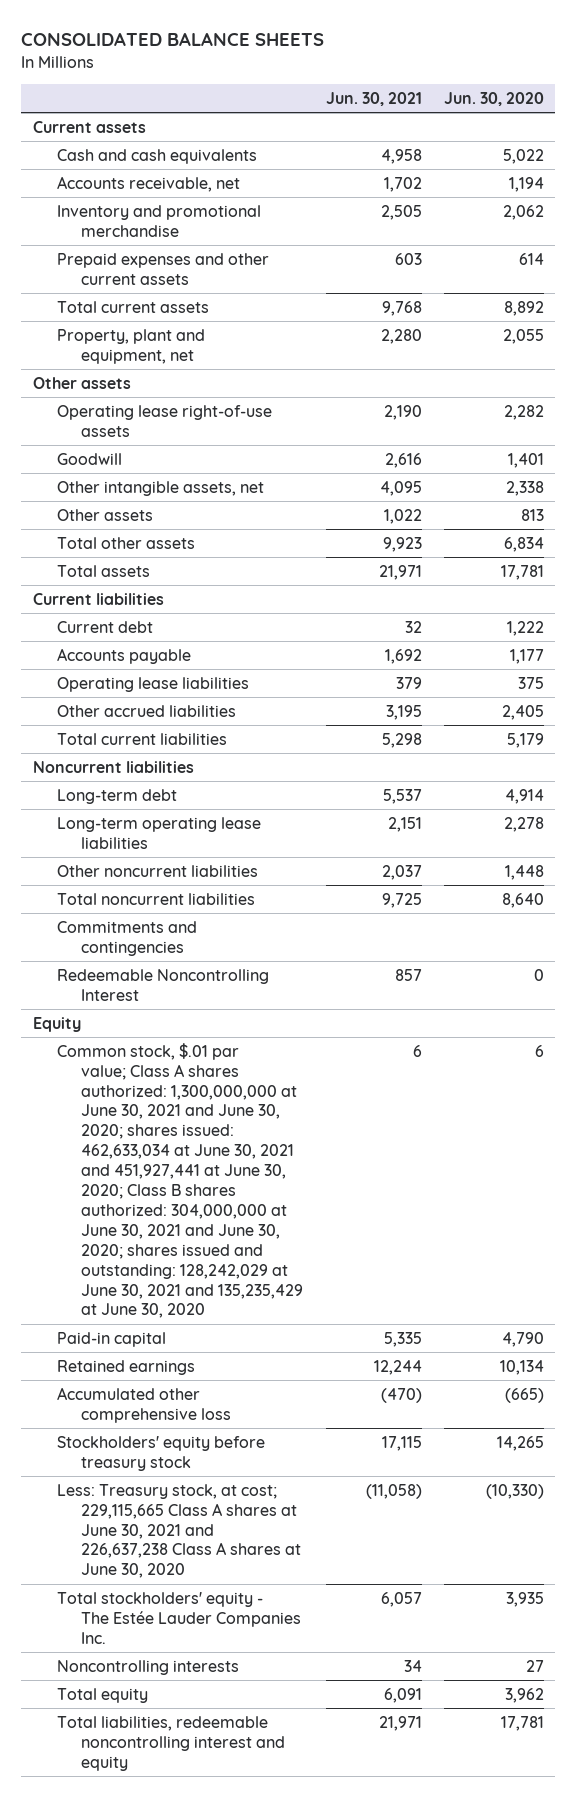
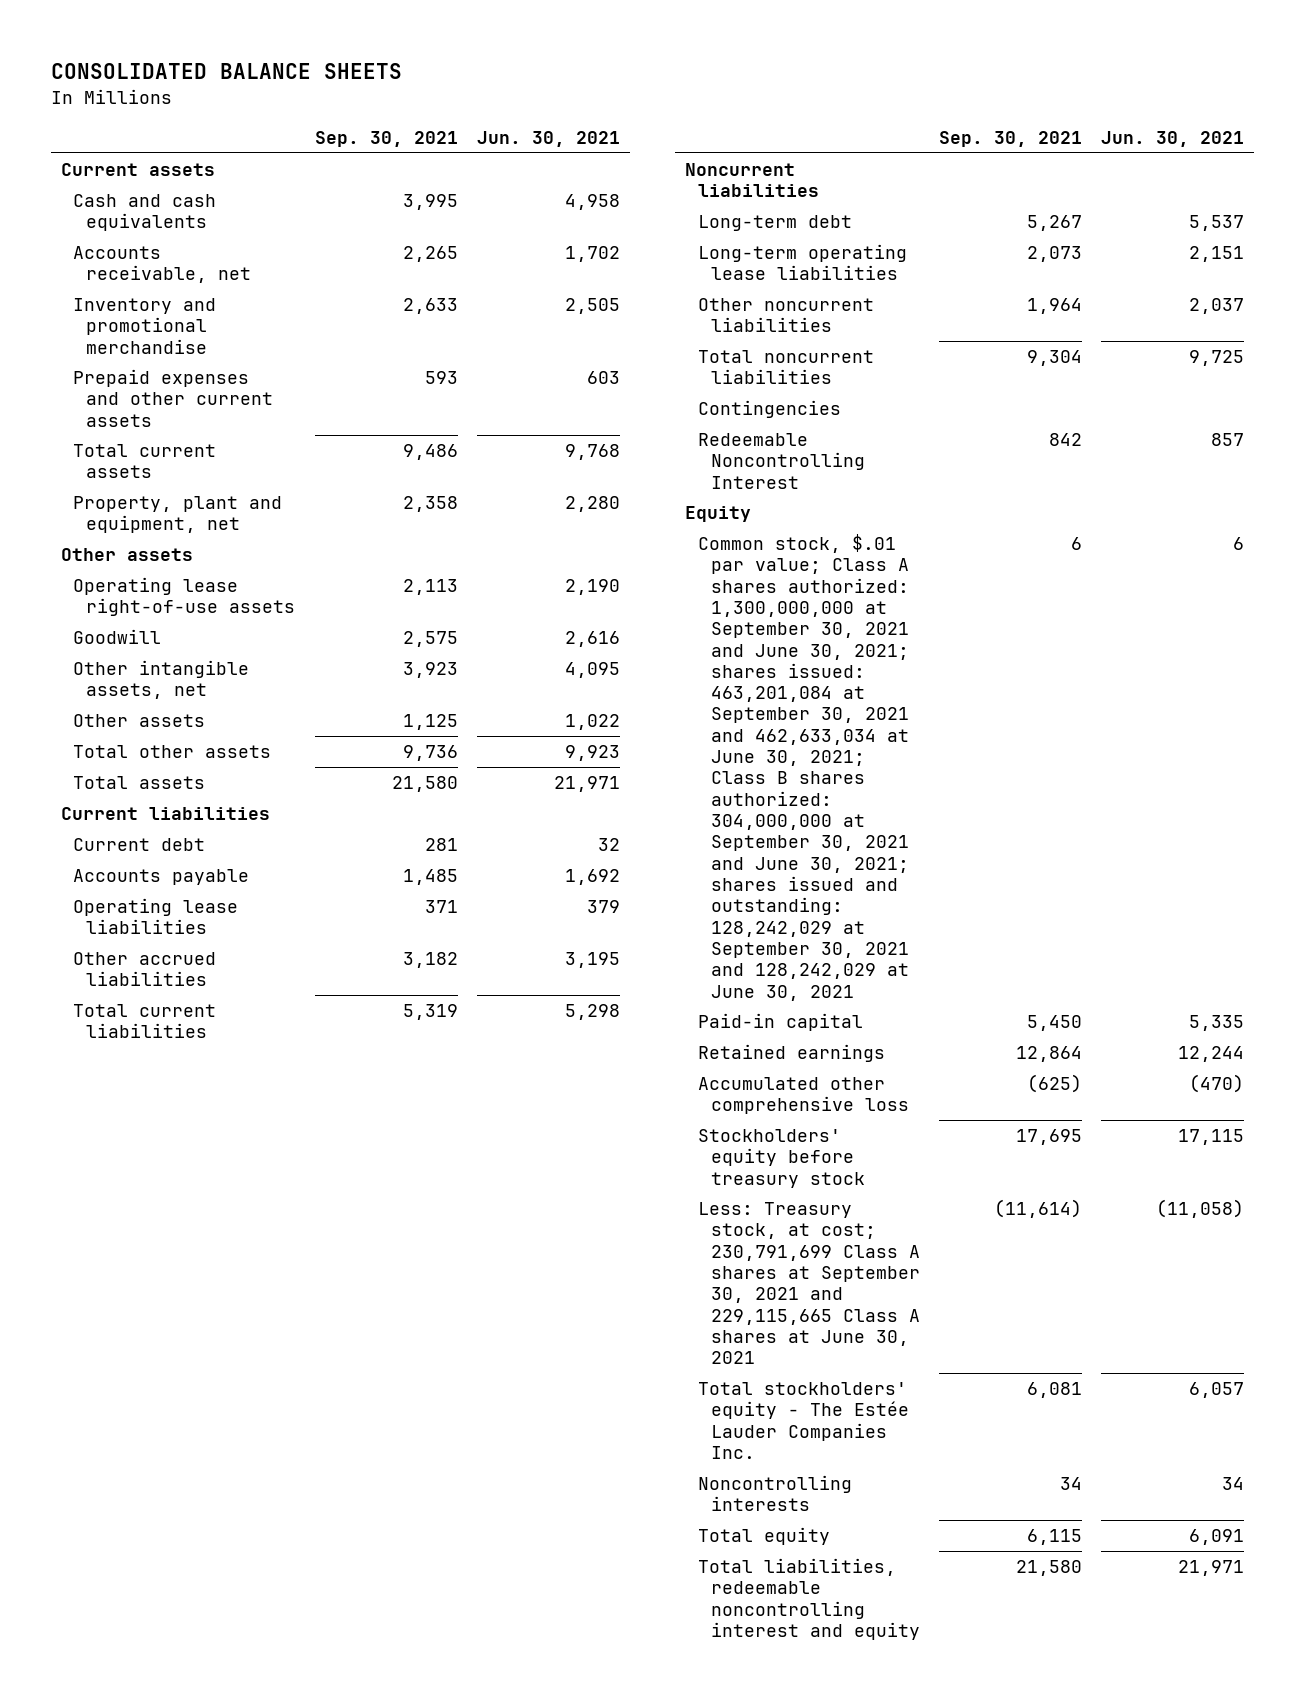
- | Jun. 30, 2021 | Jun. 30, 2020
+ | Sep. 30, 2021 | Jun. 30, 2021
- Commitments and contingencies
+ Contingencies
- Common stock, $.01 par value; Class A shares authorized: 1,300,000,000 at June 30, 2021 and June 30, 2020; shares issued: 462,633,034 at June 30, 2021 and 451,927,441 at June 30, 2020; Class B shares authorized: 304,000,000 at June 30, 2021 and June 30, 2020; shares issued and outstanding: 128,242,029 at June 30, 2021 and 135,235,429 at June 30, 2020 | 6 | 6
+ Common stock, $.01 par value; Class A shares authorized: 1,300,000,000 at September 30, 2021 and June 30, 2021; shares issued: 463,201,084 at September 30, 2021 and 462,633,034 at June 30, 2021; Class B shares authorized: 304,000,000 at September 30, 2021 and June 30, 2021; shares issued and outstanding: 128,242,029 at September 30, 2021 and 128,242,029 at June 30, 2021 | 6 | 6
- Less: Treasury stock, at cost; 229,115,665 Class A shares at June 30, 2021 and 226,637,238 Class A shares at June 30, 2020 | (11,058) | (10,330)
+ Less: Treasury stock, at cost; 230,791,699 Class A shares at September 30, 2021 and 229,115,665 Class A shares at June 30, 2021 | (11,614) | (11,058)

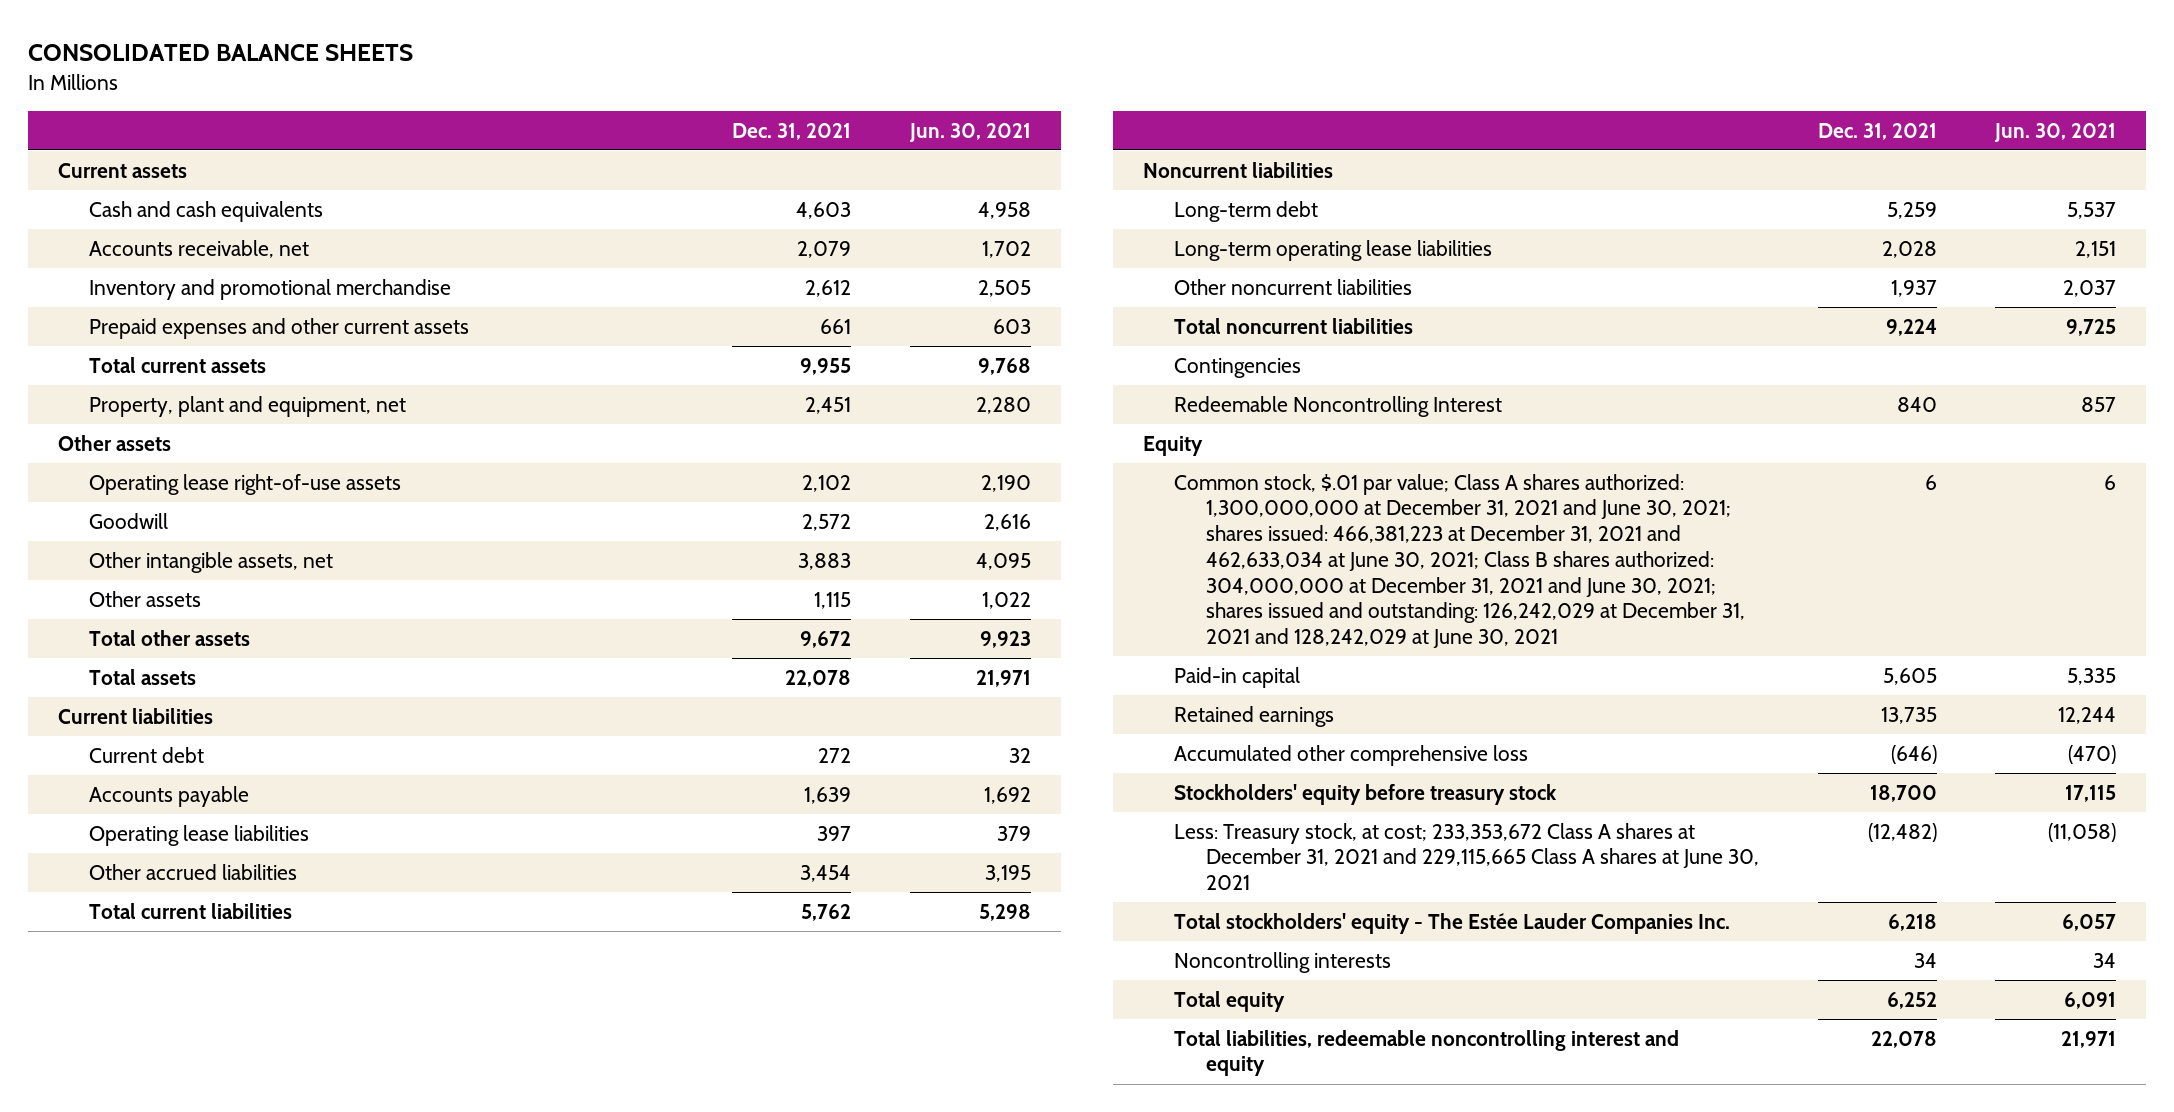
- | Sep. 30, 2021 | Jun. 30, 2021
+ | Dec. 31, 2021 | Jun. 30, 2021
- Common stock, $.01 par value; Class A shares authorized: 1,300,000,000 at September 30, 2021 and June 30, 2021; shares issued: 463,201,084 at September 30, 2021 and 462,633,034 at June 30, 2021; Class B shares authorized: 304,000,000 at September 30, 2021 and June 30, 2021; shares issued and outstanding: 128,242,029 at September 30, 2021 and 128,242,029 at June 30, 2021 | 6 | 6
+ Common stock, $.01 par value; Class A shares authorized: 1,300,000,000 at December 31, 2021 and June 30, 2021; shares issued: 466,381,223 at December 31, 2021 and 462,633,034 at June 30, 2021; Class B shares authorized: 304,000,000 at December 31, 2021 and June 30, 2021; shares issued and outstanding: 126,242,029 at December 31, 2021 and 128,242,029 at June 30, 2021 | 6 | 6
- Less: Treasury stock, at cost; 230,791,699 Class A shares at September 30, 2021 and 229,115,665 Class A shares at June 30, 2021 | (11,614) | (11,058)
+ Less: Treasury stock, at cost; 233,353,672 Class A shares at December 31, 2021 and 229,115,665 Class A shares at June 30, 2021 | (12,482) | (11,058)

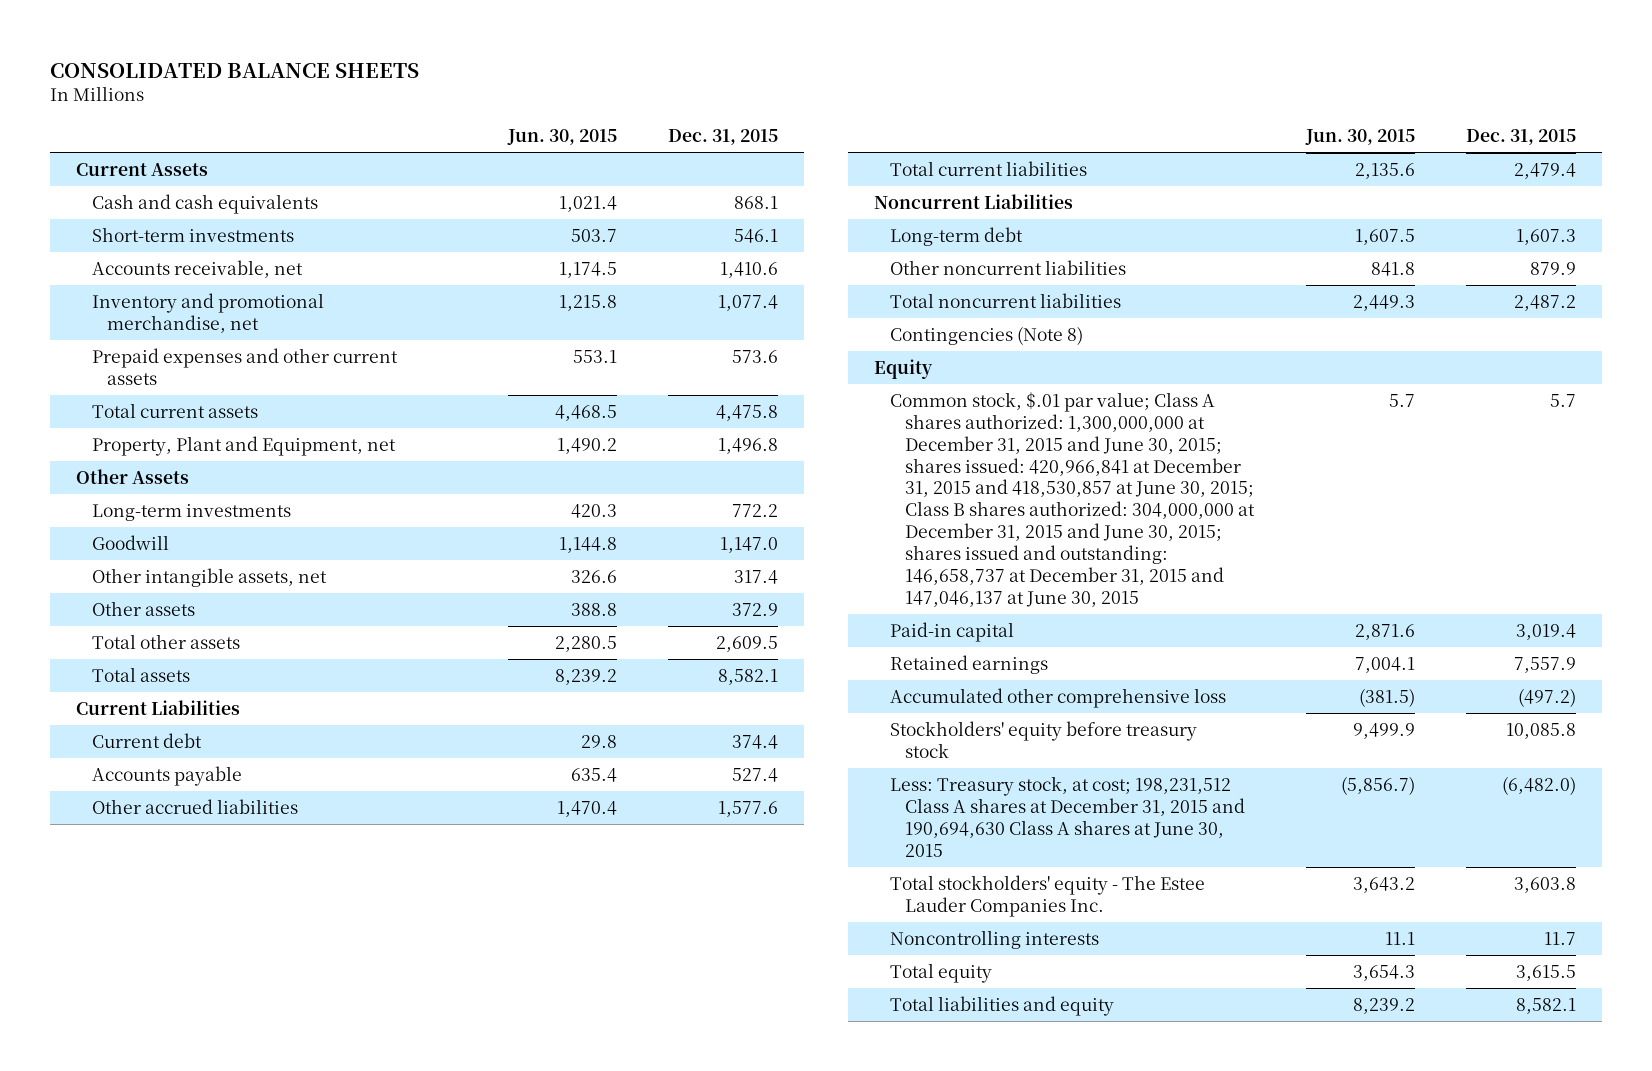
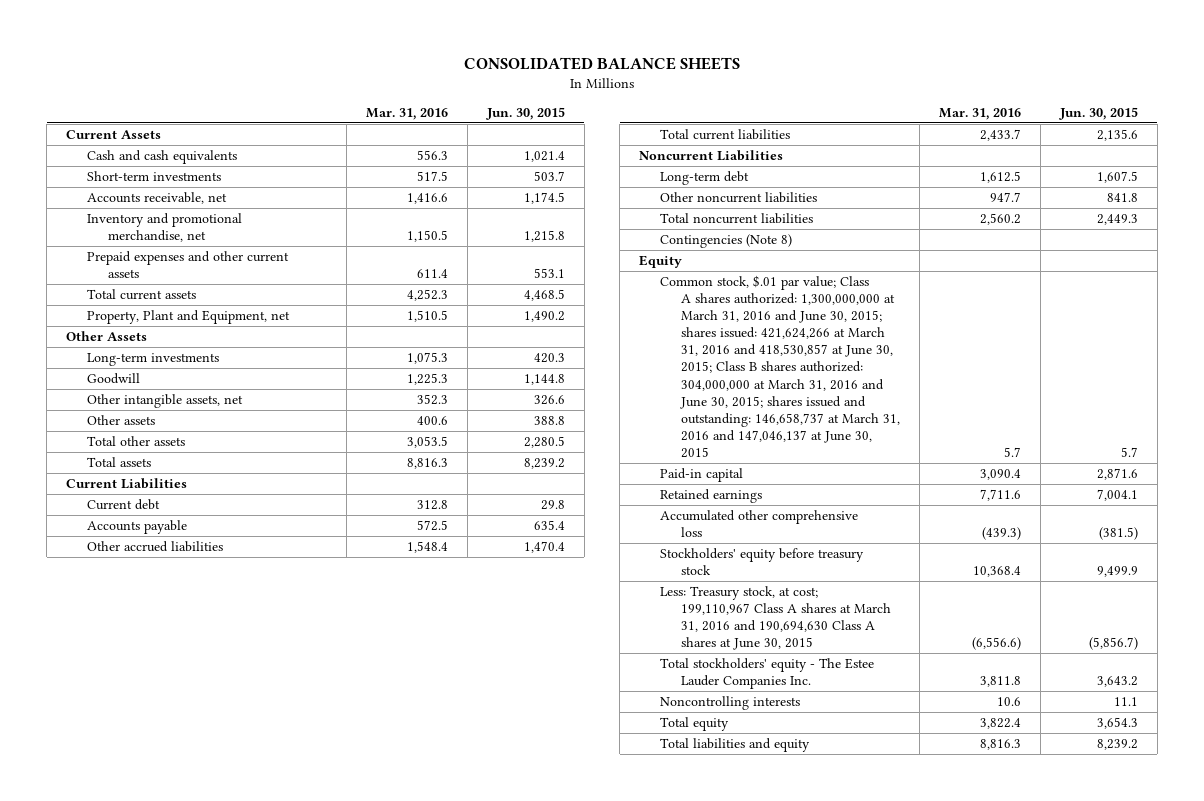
- | Jun. 30, 2015 | Dec. 31, 2015
+ | Mar. 31, 2016 | Jun. 30, 2015
- Common stock, $.01 par value; Class A shares authorized: 1,300,000,000 at December 31, 2015 and June 30, 2015; shares issued: 420,966,841 at December 31, 2015 and 418,530,857 at June 30, 2015; Class B shares authorized: 304,000,000 at December 31, 2015 and June 30, 2015; shares issued and outstanding: 146,658,737 at December 31, 2015 and 147,046,137 at June 30, 2015 | 5.7 | 5.7
+ Common stock, $.01 par value; Class A shares authorized: 1,300,000,000 at March 31, 2016 and June 30, 2015; shares issued: 421,624,266 at March 31, 2016 and 418,530,857 at June 30, 2015; Class B shares authorized: 304,000,000 at March 31, 2016 and June 30, 2015; shares issued and outstanding: 146,658,737 at March 31, 2016 and 147,046,137 at June 30, 2015 | 5.7 | 5.7
- Less: Treasury stock, at cost; 198,231,512 Class A shares at December 31, 2015 and 190,694,630 Class A shares at June 30, 2015 | (5,856.7) | (6,482.0)
+ Less: Treasury stock, at cost; 199,110,967 Class A shares at March 31, 2016 and 190,694,630 Class A shares at June 30, 2015 | (6,556.6) | (5,856.7)

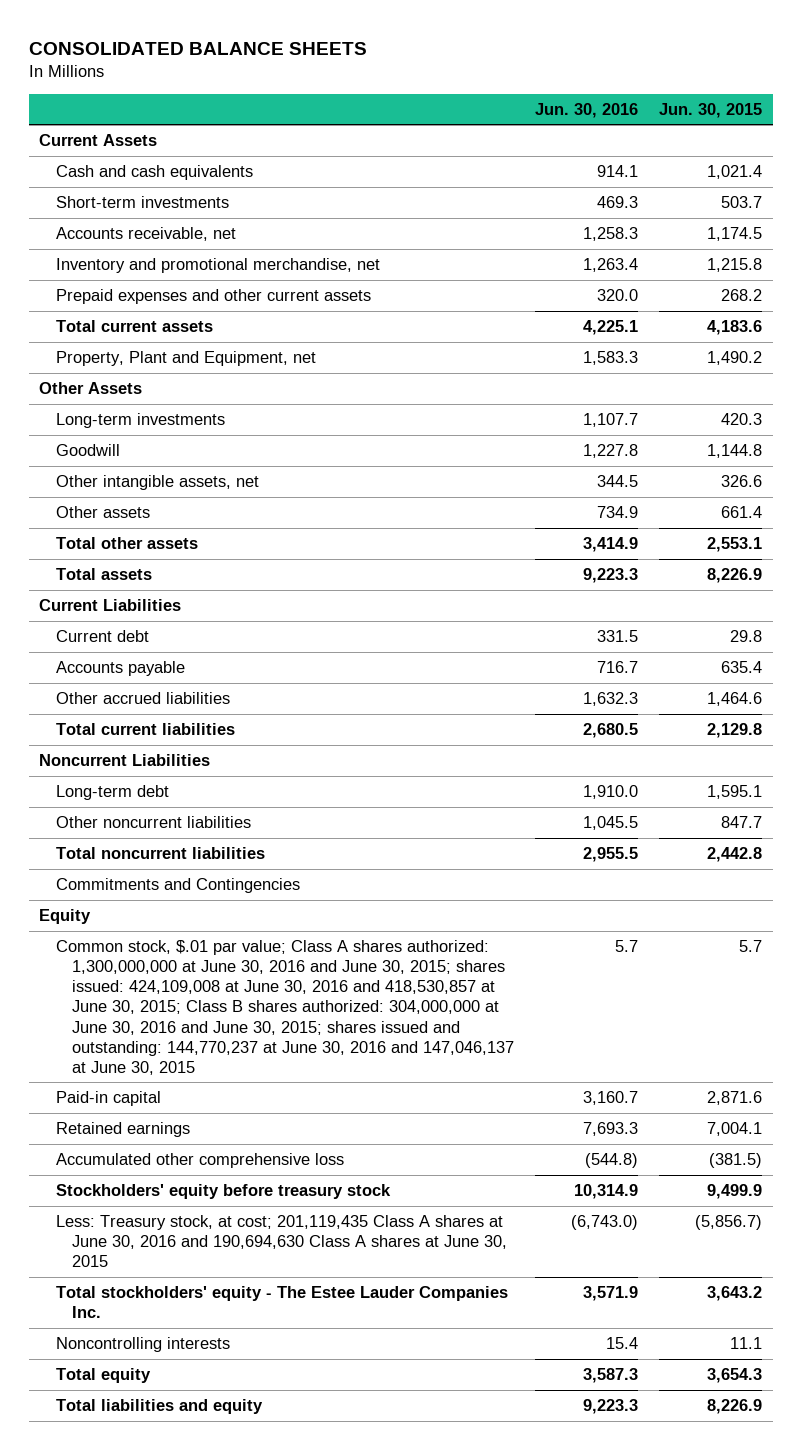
- | Mar. 31, 2016 | Jun. 30, 2015
+ | Jun. 30, 2016 | Jun. 30, 2015
- Prepaid expenses and other current assets | 611.4 | 553.1
- Total current assets | 4,252.3 | 4,468.5
+ Prepaid expenses and other current assets | 320.0 | 268.2
+ Total current assets | 4,225.1 | 4,183.6
- Other assets | 400.6 | 388.8
- Total other assets | 3,053.5 | 2,280.5
- Total assets | 8,816.3 | 8,239.2
+ Other assets | 734.9 | 661.4
+ Total other assets | 3,414.9 | 2,553.1
+ Total assets | 9,223.3 | 8,226.9
- Other accrued liabilities | 1,548.4 | 1,470.4
- Total current liabilities | 2,433.7 | 2,135.6
+ Other accrued liabilities | 1,632.3 | 1,464.6
+ Total current liabilities | 2,680.5 | 2,129.8
- Long-term debt | 1,612.5 | 1,607.5
- Other noncurrent liabilities | 947.7 | 841.8
- Total noncurrent liabilities | 2,560.2 | 2,449.3
- Contingencies (Note 8)
+ Long-term debt | 1,910.0 | 1,595.1
+ Other noncurrent liabilities | 1,045.5 | 847.7
+ Total noncurrent liabilities | 2,955.5 | 2,442.8
+ Commitments and Contingencies
- Common stock, $.01 par value; Class A shares authorized: 1,300,000,000 at March 31, 2016 and June 30, 2015; shares issued: 421,624,266 at March 31, 2016 and 418,530,857 at June 30, 2015; Class B shares authorized: 304,000,000 at March 31, 2016 and June 30, 2015; shares issued and outstanding: 146,658,737 at March 31, 2016 and 147,046,137 at June 30, 2015 | 5.7 | 5.7
+ Common stock, $.01 par value; Class A shares authorized: 1,300,000,000 at June 30, 2016 and June 30, 2015; shares issued: 424,109,008 at June 30, 2016 and 418,530,857 at June 30, 2015; Class B shares authorized: 304,000,000 at June 30, 2016 and June 30, 2015; shares issued and outstanding: 144,770,237 at June 30, 2016 and 147,046,137 at June 30, 2015 | 5.7 | 5.7
- Less: Treasury stock, at cost; 199,110,967 Class A shares at March 31, 2016 and 190,694,630 Class A shares at June 30, 2015 | (6,556.6) | (5,856.7)
+ Less: Treasury stock, at cost; 201,119,435 Class A shares at June 30, 2016 and 190,694,630 Class A shares at June 30, 2015 | (6,743.0) | (5,856.7)
- Total liabilities and equity | 8,816.3 | 8,239.2
+ Total liabilities and equity | 9,223.3 | 8,226.9

